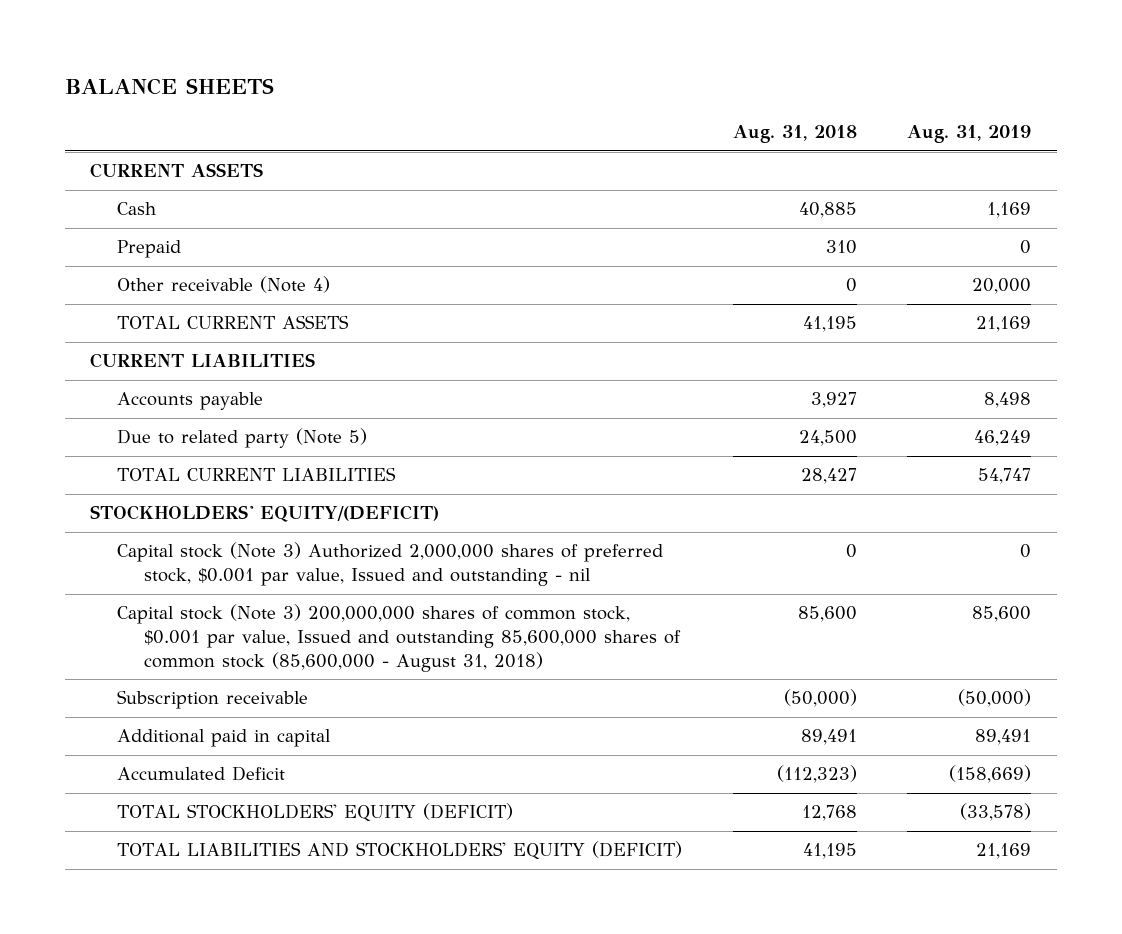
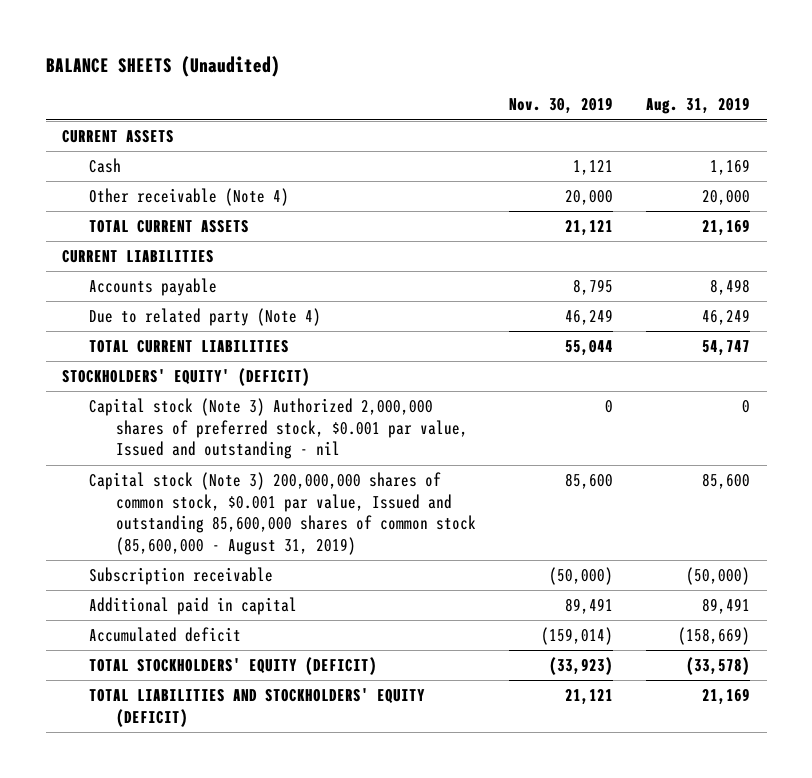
- BALANCE SHEETS
+ BALANCE SHEETS (Unaudited)
- | Aug. 31, 2018 | Aug. 31, 2019
+ | Nov. 30, 2019 | Aug. 31, 2019
- Prepaid | 310 | 0
- Due to related party (Note 5) | 24,500 | 46,249
+ Due to related party (Note 4) | 46,249 | 46,249
- STOCKHOLDERS' EQUITY/(DEFICIT)
+ STOCKHOLDERS' EQUITY' (DEFICIT)
- Capital stock (Note 3) 200,000,000 shares of common stock, $0.001 par value, Issued and outstanding 85,600,000 shares of common stock (85,600,000 - August 31, 2018) | 85,600 | 85,600
+ Capital stock (Note 3) 200,000,000 shares of common stock, $0.001 par value, Issued and outstanding 85,600,000 shares of common stock (85,600,000 - August 31, 2019) | 85,600 | 85,600
- Accumulated Deficit | (112,323) | (158,669)
+ Accumulated deficit | (159,014) | (158,669)

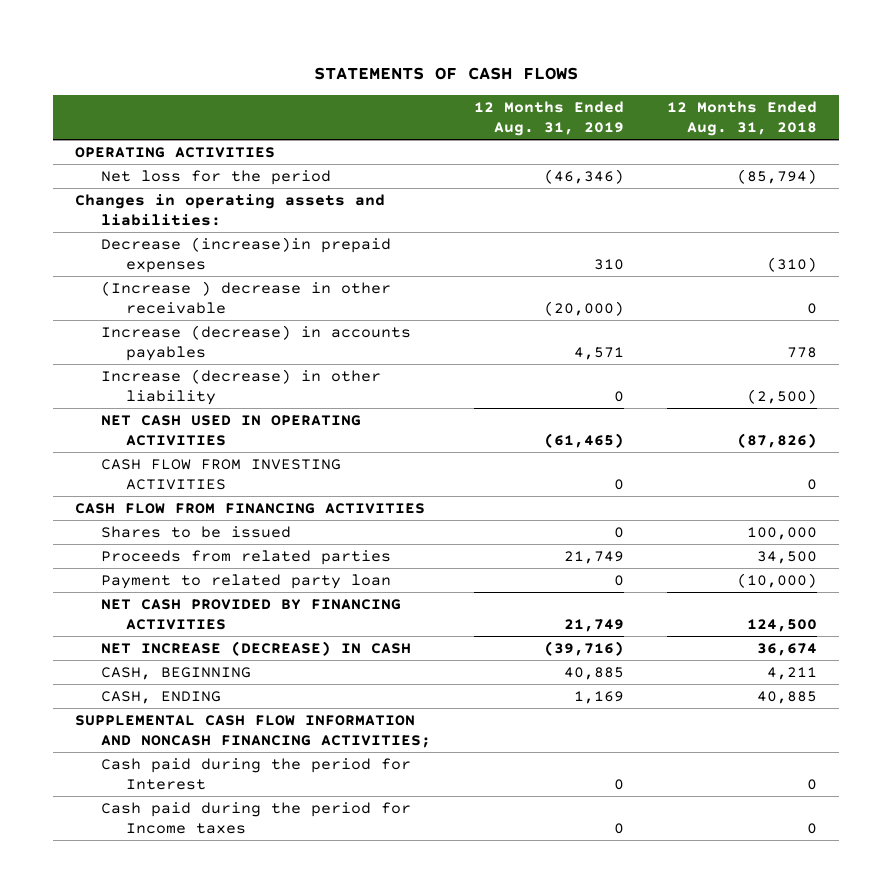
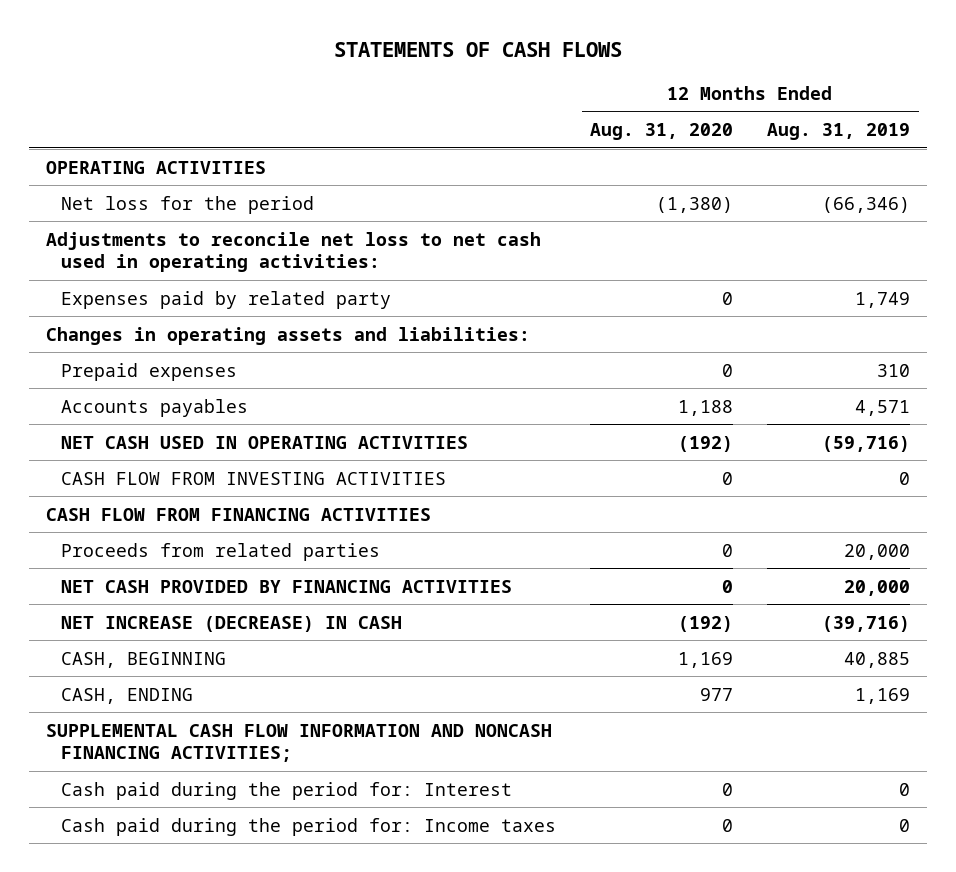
- | 12 Months Ended Aug. 31, 2019 | 12 Months Ended Aug. 31, 2018
+ | 12 Months Ended Aug. 31, 2020 | 12 Months Ended Aug. 31, 2019
- Net loss for the period | (46,346) | (85,794)
+ Net loss for the period | (1,380) | (66,346)
+ Adjustments to reconcile net loss to net cash used in operating activities:
+ Expenses paid by related party | 0 | 1,749
- Decrease (increase)in prepaid expenses | 310 | (310)
- (Increase ) decrease in other receivable | (20,000) | 0
- Increase (decrease) in accounts payables | 4,571 | 778
- Increase (decrease) in other liability | 0 | (2,500)
- NET CASH USED IN OPERATING ACTIVITIES | (61,465) | (87,826)
+ Prepaid expenses | 0 | 310
+ Accounts payables | 1,188 | 4,571
+ NET CASH USED IN OPERATING ACTIVITIES | (192) | (59,716)
- Shares to be issued | 0 | 100,000
- Proceeds from related parties | 21,749 | 34,500
- Payment to related party loan | 0 | (10,000)
- NET CASH PROVIDED BY FINANCING ACTIVITIES | 21,749 | 124,500
+ Proceeds from related parties | 0 | 20,000
+ NET CASH PROVIDED BY FINANCING ACTIVITIES | 0 | 20,000
- Cash paid during the period for Interest | 0 | 0
- Cash paid during the period for Income taxes | 0 | 0
+ Cash paid during the period for: Interest | 0 | 0
+ Cash paid during the period for: Income taxes | 0 | 0

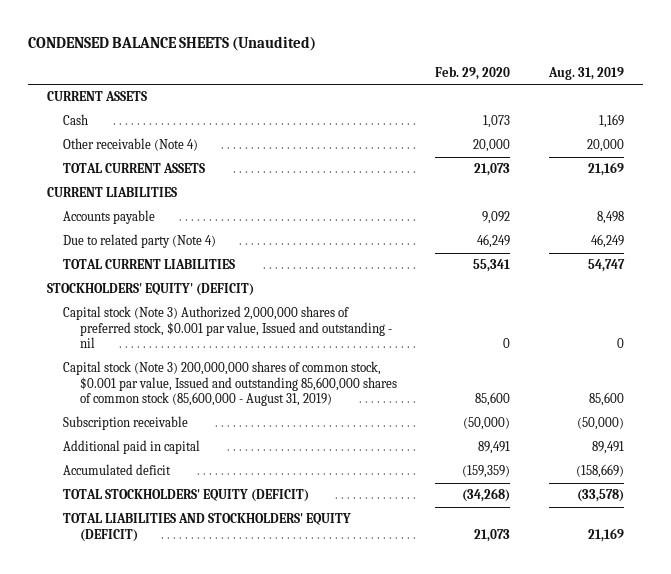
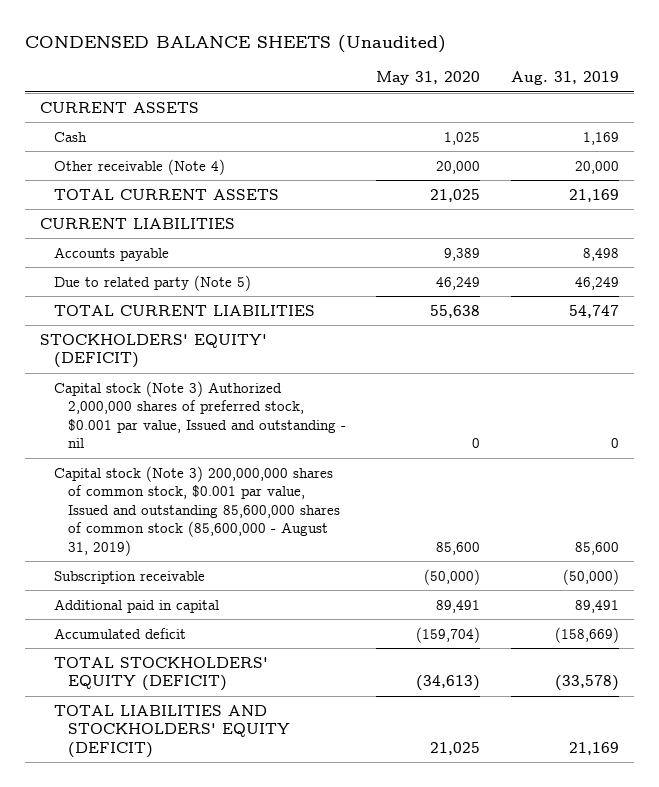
- | Feb. 29, 2020 | Aug. 31, 2019
+ | May 31, 2020 | Aug. 31, 2019
- Due to related party (Note 4) | 46,249 | 46,249
+ Due to related party (Note 5) | 46,249 | 46,249

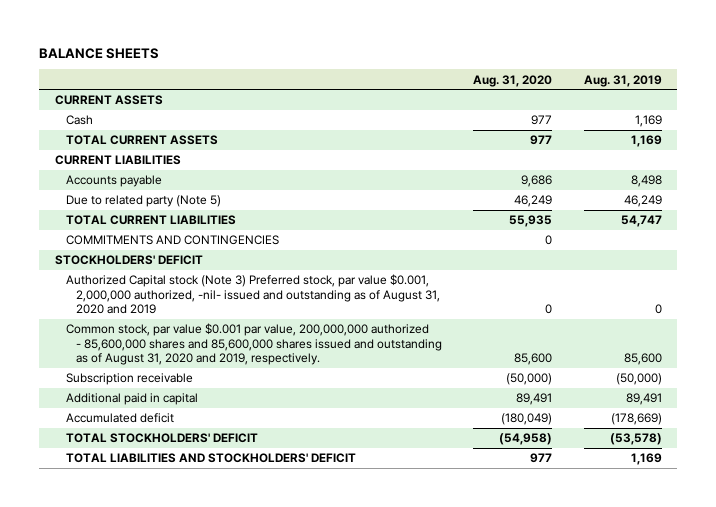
- CONDENSED BALANCE SHEETS (Unaudited)
+ BALANCE SHEETS
- | May 31, 2020 | Aug. 31, 2019
+ | Aug. 31, 2020 | Aug. 31, 2019
- Other receivable (Note 4) | 20,000 | 20,000
- TOTAL CURRENT ASSETS | 21,025 | 21,169
+ TOTAL CURRENT ASSETS | 977 | 1,169
- STOCKHOLDERS' EQUITY' (DEFICIT)
- Capital stock (Note 3) Authorized 2,000,000 shares of preferred stock, $0.001 par value, Issued and outstanding - nil | 0 | 0
- Capital stock (Note 3) 200,000,000 shares of common stock, $0.001 par value, Issued and outstanding 85,600,000 shares of common stock (85,600,000 - August 31, 2019) | 85,600 | 85,600
+ COMMITMENTS AND CONTINGENCIES | 0 |
+ STOCKHOLDERS' DEFICIT
+ Authorized Capital stock (Note 3) Preferred stock, par value $0.001, 2,000,000 authorized, -nil- issued and outstanding as of August 31, 2020 and 2019 | 0 | 0
+ Common stock, par value $0.001 par value, 200,000,000 authorized - 85,600,000 shares and 85,600,000 shares issued and outstanding as of August 31, 2020 and 2019, respectively. | 85,600 | 85,600
- Accumulated deficit | (159,704) | (158,669)
- TOTAL STOCKHOLDERS' EQUITY (DEFICIT) | (34,613) | (33,578)
- TOTAL LIABILITIES AND STOCKHOLDERS' EQUITY (DEFICIT) | 21,025 | 21,169
+ Accumulated deficit | (180,049) | (178,669)
+ TOTAL STOCKHOLDERS' DEFICIT | (54,958) | (53,578)
+ TOTAL LIABILITIES AND STOCKHOLDERS' DEFICIT | 977 | 1,169

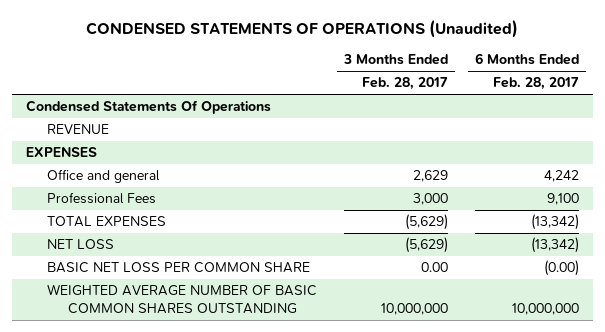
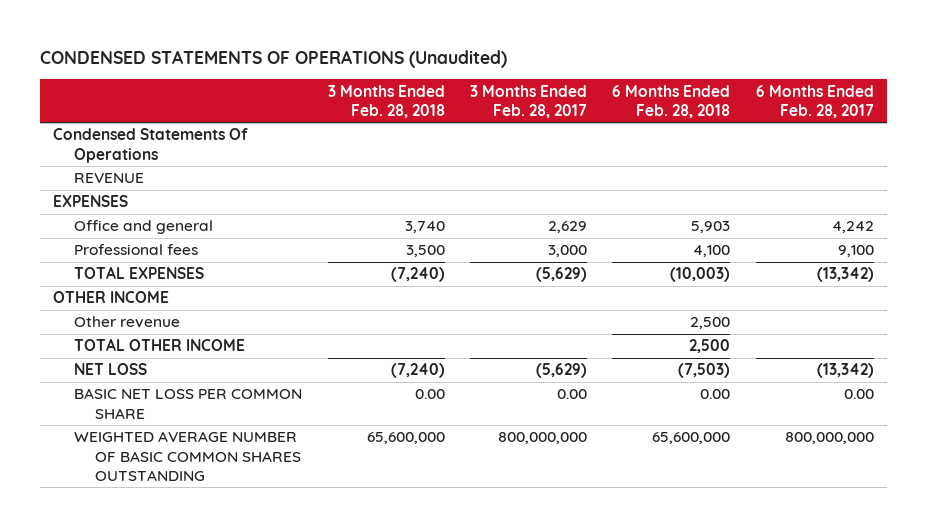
- | 3 Months Ended Feb. 28, 2017 | 6 Months Ended Feb. 28, 2017
+ | 3 Months Ended Feb. 28, 2018 | 3 Months Ended Feb. 28, 2017 | 6 Months Ended Feb. 28, 2018 | 6 Months Ended Feb. 28, 2017
- Professional Fees | 3,000 | 9,100
+ Professional fees | 3,500 | 3,000 | 4,100 | 9,100
+ OTHER INCOME
+ Other revenue | | | 2,500 |
+ TOTAL OTHER INCOME | | | 2,500 |
- BASIC NET LOSS PER COMMON SHARE | 0.00 | (0.00)
- WEIGHTED AVERAGE NUMBER OF BASIC COMMON SHARES OUTSTANDING | 10,000,000 | 10,000,000
+ BASIC NET LOSS PER COMMON SHARE | 0.00 | 0.00 | 0.00 | 0.00
+ WEIGHTED AVERAGE NUMBER OF BASIC COMMON SHARES OUTSTANDING | 65,600,000 | 800,000,000 | 65,600,000 | 800,000,000

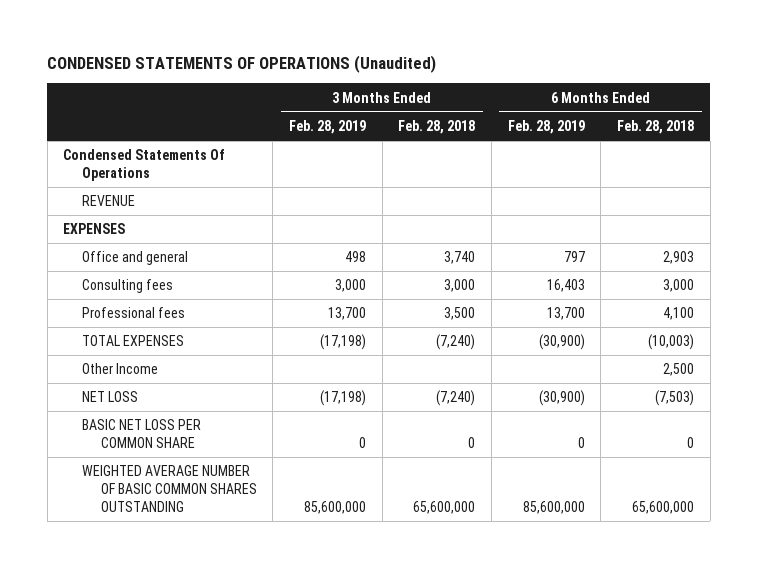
- | 3 Months Ended Feb. 28, 2018 | 3 Months Ended Feb. 28, 2017 | 6 Months Ended Feb. 28, 2018 | 6 Months Ended Feb. 28, 2017
+ | 3 Months Ended Feb. 28, 2019 | 3 Months Ended Feb. 28, 2018 | 6 Months Ended Feb. 28, 2019 | 6 Months Ended Feb. 28, 2018
- Office and general | 3,740 | 2,629 | 5,903 | 4,242
+ Office and general | 498 | 3,740 | 797 | 2,903
+ Consulting fees | 3,000 | 3,000 | 16,403 | 3,000
- OTHER INCOME
- Other revenue | | | 2,500 |
- TOTAL OTHER INCOME | | | 2,500 |
+ Other Income | | | | 2,500
- BASIC NET LOSS PER COMMON SHARE | 0.00 | 0.00 | 0.00 | 0.00
+ BASIC NET LOSS PER COMMON SHARE | 0 | 0 | 0 | 0

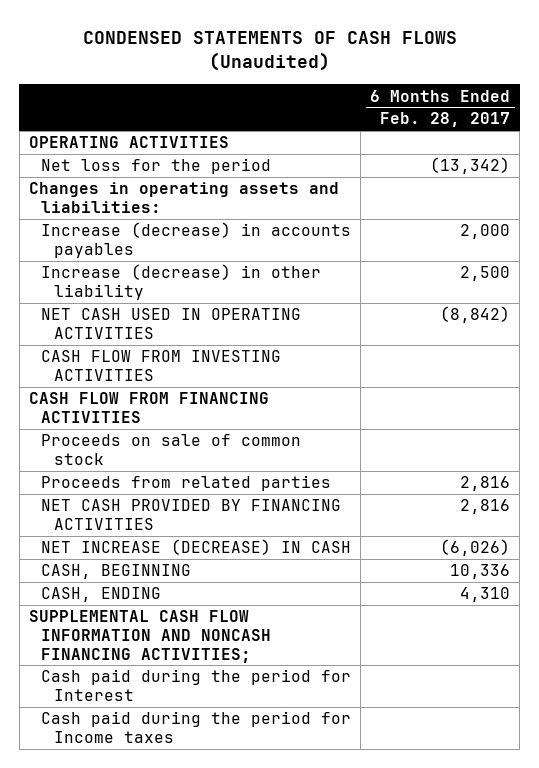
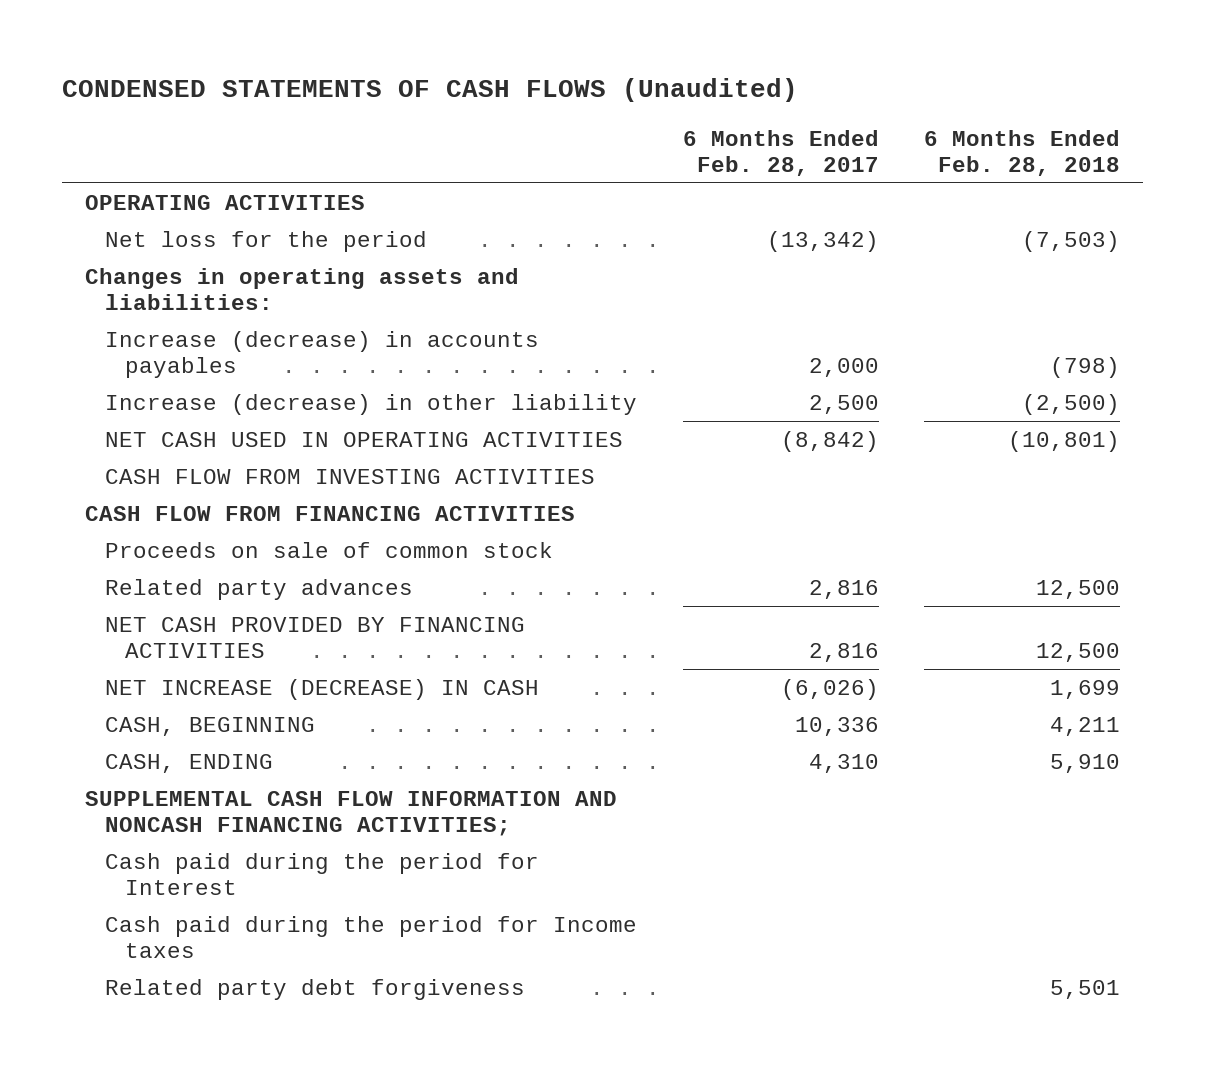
- | 6 Months Ended Feb. 28, 2017
+ | 6 Months Ended Feb. 28, 2017 | 6 Months Ended Feb. 28, 2018
- Proceeds from related parties | 2,816
+ Related party advances | 2,816 | 12,500
+ Related party debt forgiveness | | 5,501

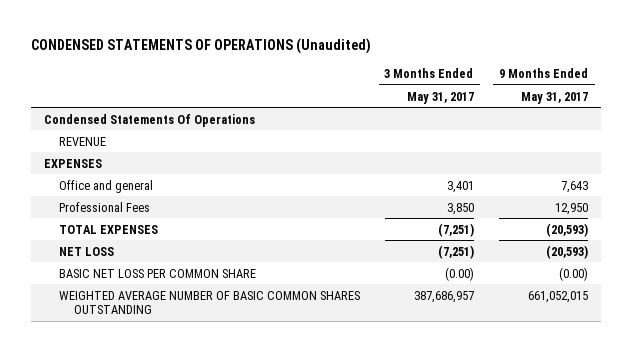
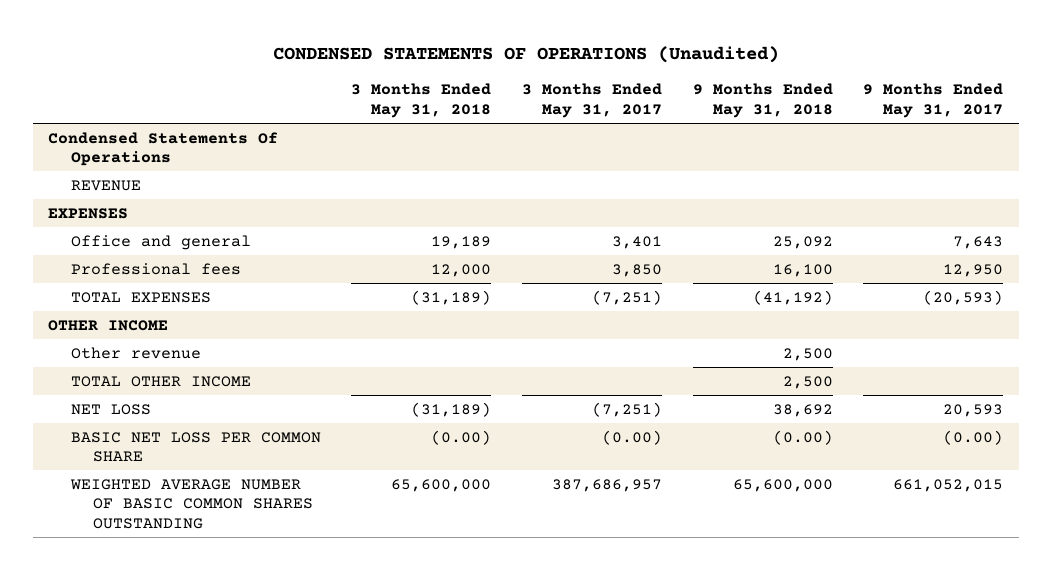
- | 3 Months Ended May 31, 2017 | 9 Months Ended May 31, 2017
+ | 3 Months Ended May 31, 2018 | 3 Months Ended May 31, 2017 | 9 Months Ended May 31, 2018 | 9 Months Ended May 31, 2017
- Professional Fees | 3,850 | 12,950
+ Professional fees | 12,000 | 3,850 | 16,100 | 12,950
- NET LOSS | (7,251) | (20,593)
+ OTHER INCOME
+ Other revenue | | | 2,500 |
+ TOTAL OTHER INCOME | | | 2,500 |
+ NET LOSS | (31,189) | (7,251) | 38,692 | 20,593

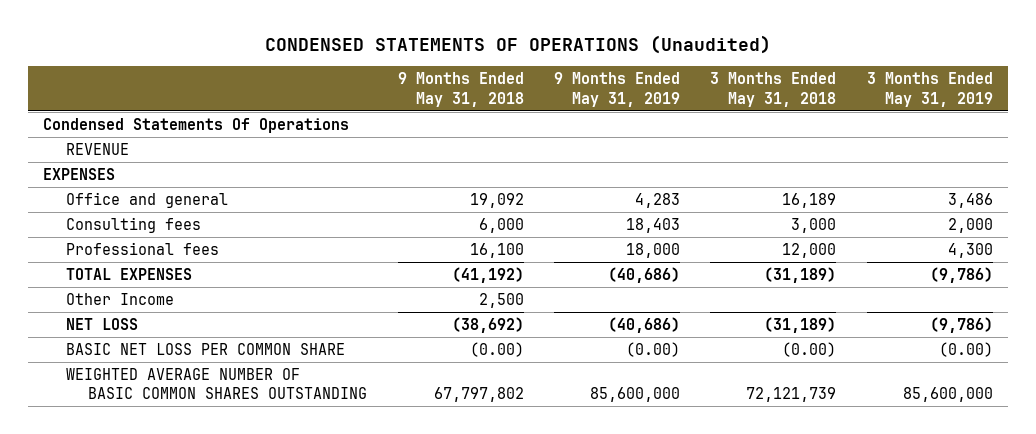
- | 3 Months Ended May 31, 2018 | 3 Months Ended May 31, 2017 | 9 Months Ended May 31, 2018 | 9 Months Ended May 31, 2017
+ | 9 Months Ended May 31, 2018 | 9 Months Ended May 31, 2019 | 3 Months Ended May 31, 2018 | 3 Months Ended May 31, 2019
- Office and general | 19,189 | 3,401 | 25,092 | 7,643
+ Office and general | 19,092 | 4,283 | 16,189 | 3,486
+ Consulting fees | 6,000 | 18,403 | 3,000 | 2,000
- OTHER INCOME
- Other revenue | | | 2,500 |
- TOTAL OTHER INCOME | | | 2,500 |
- NET LOSS | (31,189) | (7,251) | 38,692 | 20,593
+ Other Income | 2,500 | | |
+ NET LOSS | (38,692) | (40,686) | (31,189) | (9,786)
- WEIGHTED AVERAGE NUMBER OF BASIC COMMON SHARES OUTSTANDING | 65,600,000 | 387,686,957 | 65,600,000 | 661,052,015
+ WEIGHTED AVERAGE NUMBER OF BASIC COMMON SHARES OUTSTANDING | 67,797,802 | 85,600,000 | 72,121,739 | 85,600,000

